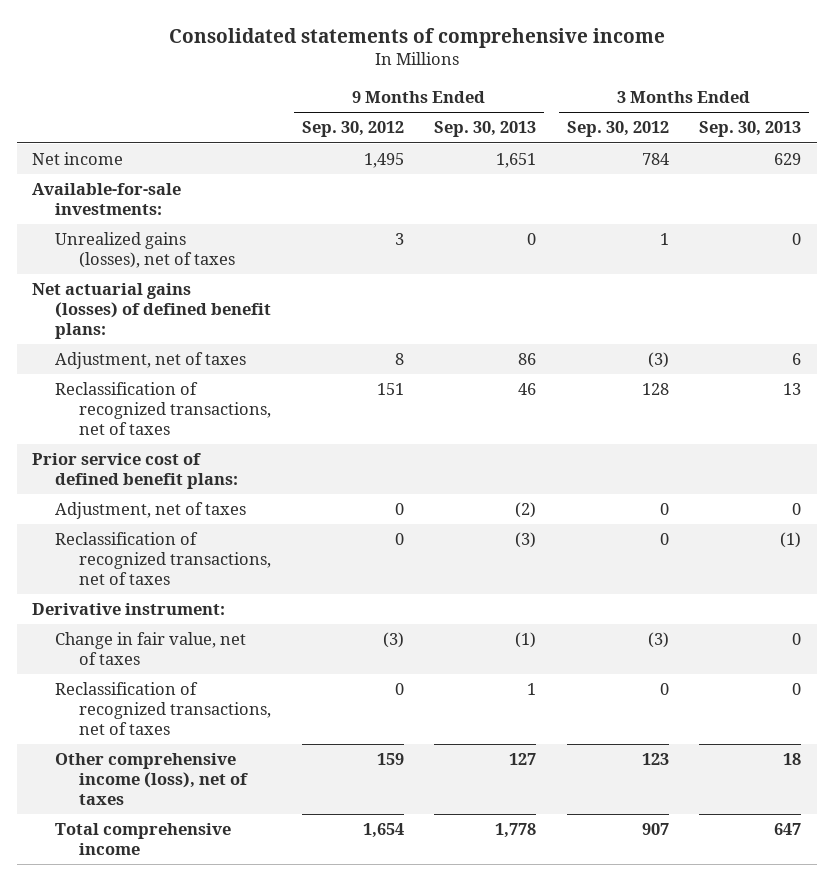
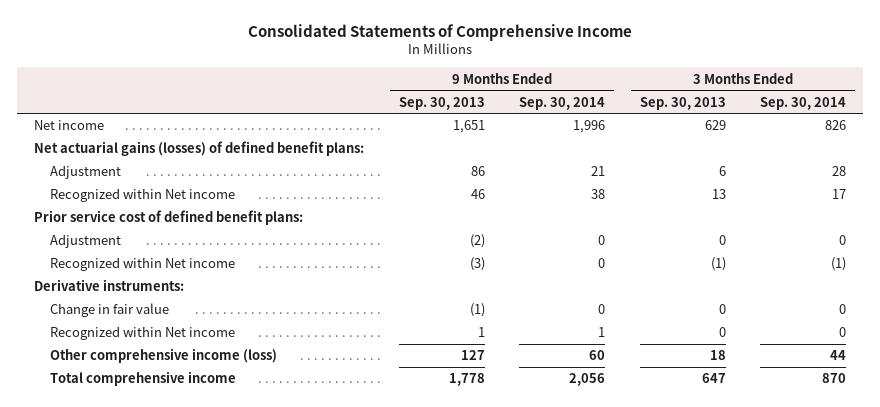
- Consolidated statements of comprehensive income
+ Consolidated Statements of Comprehensive Income
- | 9 Months Ended Sep. 30, 2012 | 9 Months Ended Sep. 30, 2013 | 3 Months Ended Sep. 30, 2012 | 3 Months Ended Sep. 30, 2013
+ | 9 Months Ended Sep. 30, 2013 | 9 Months Ended Sep. 30, 2014 | 3 Months Ended Sep. 30, 2013 | 3 Months Ended Sep. 30, 2014
- Available-for-sale investments:
- Unrealized gains (losses), net of taxes | 3 | 0 | 1 | 0
- Adjustment, net of taxes | 8 | 86 | (3) | 6
- Reclassification of recognized transactions, net of taxes | 151 | 46 | 128 | 13
+ Adjustment | 86 | 21 | 6 | 28
+ Recognized within Net income | 46 | 38 | 13 | 17
- Adjustment, net of taxes | 0 | (2) | 0 | 0
- Reclassification of recognized transactions, net of taxes | 0 | (3) | 0 | (1)
- Derivative instrument:
- Change in fair value, net of taxes | (3) | (1) | (3) | 0
- Reclassification of recognized transactions, net of taxes | 0 | 1 | 0 | 0
- Other comprehensive income (loss), net of taxes | 159 | 127 | 123 | 18
+ Adjustment | (2) | 0 | 0 | 0
+ Recognized within Net income | (3) | 0 | (1) | (1)
+ Derivative instruments:
+ Change in fair value | (1) | 0 | 0 | 0
+ Recognized within Net income | 1 | 1 | 0 | 0
+ Other comprehensive income (loss) | 127 | 60 | 18 | 44

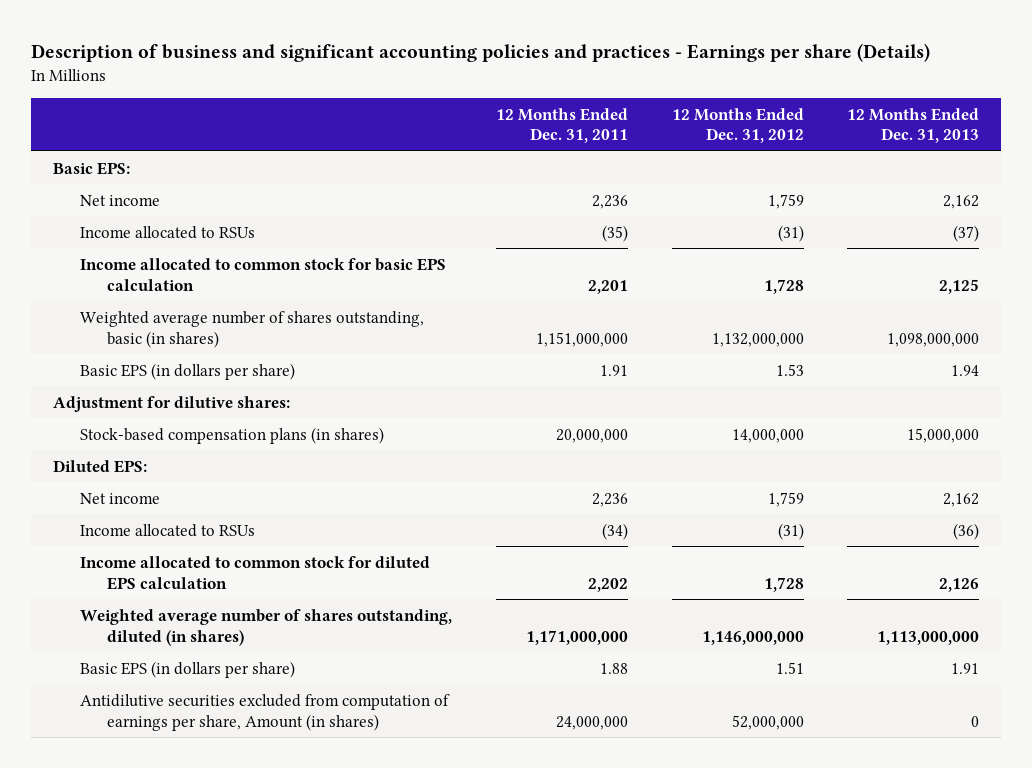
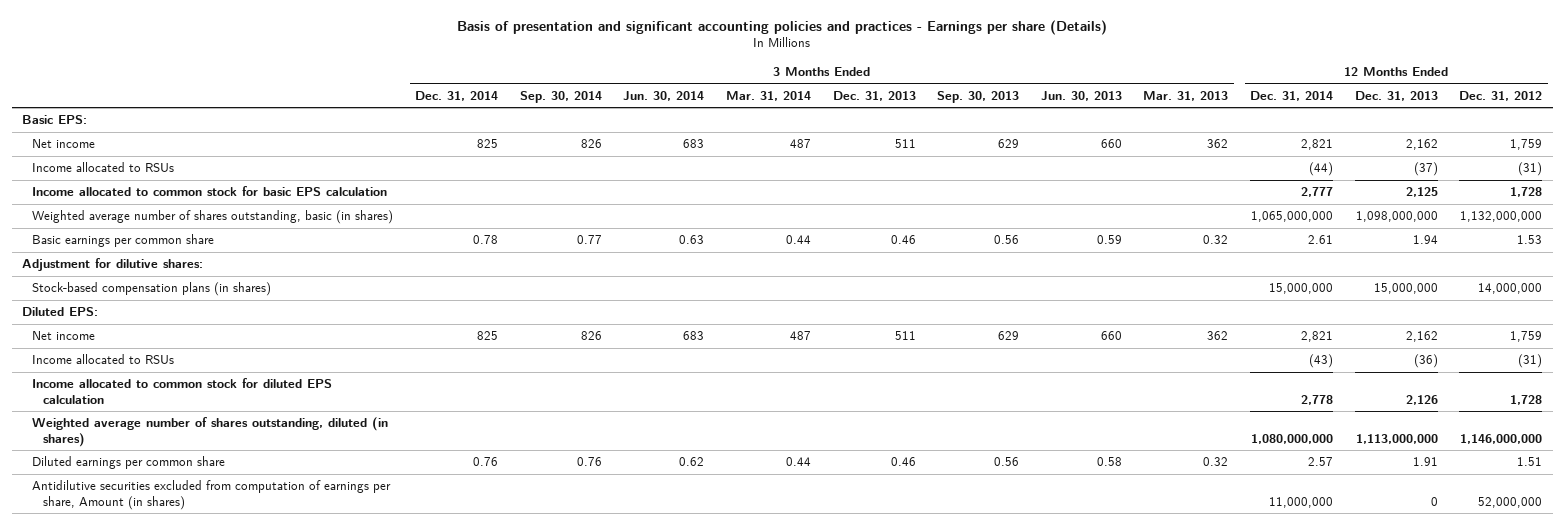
- Description of business and significant accounting policies and practices - Earnings per share (Details)
+ Basis of presentation and significant accounting policies and practices - Earnings per share (Details)
- | 12 Months Ended Dec. 31, 2011 | 12 Months Ended Dec. 31, 2012 | 12 Months Ended Dec. 31, 2013
+ | 3 Months Ended Dec. 31, 2014 | 3 Months Ended Sep. 30, 2014 | 3 Months Ended Jun. 30, 2014 | 3 Months Ended Mar. 31, 2014 | 3 Months Ended Dec. 31, 2013 | 3 Months Ended Sep. 30, 2013 | 3 Months Ended Jun. 30, 2013 | 3 Months Ended Mar. 31, 2013 | 12 Months Ended Dec. 31, 2014 | 12 Months Ended Dec. 31, 2013 | 12 Months Ended Dec. 31, 2012
- Basic EPS (in dollars per share) | 1.91 | 1.53 | 1.94
+ Basic earnings per common share | 0.78 | 0.77 | 0.63 | 0.44 | 0.46 | 0.56 | 0.59 | 0.32 | 2.61 | 1.94 | 1.53
- Basic EPS (in dollars per share) | 1.88 | 1.51 | 1.91
+ Diluted earnings per common share | 0.76 | 0.76 | 0.62 | 0.44 | 0.46 | 0.56 | 0.58 | 0.32 | 2.57 | 1.91 | 1.51

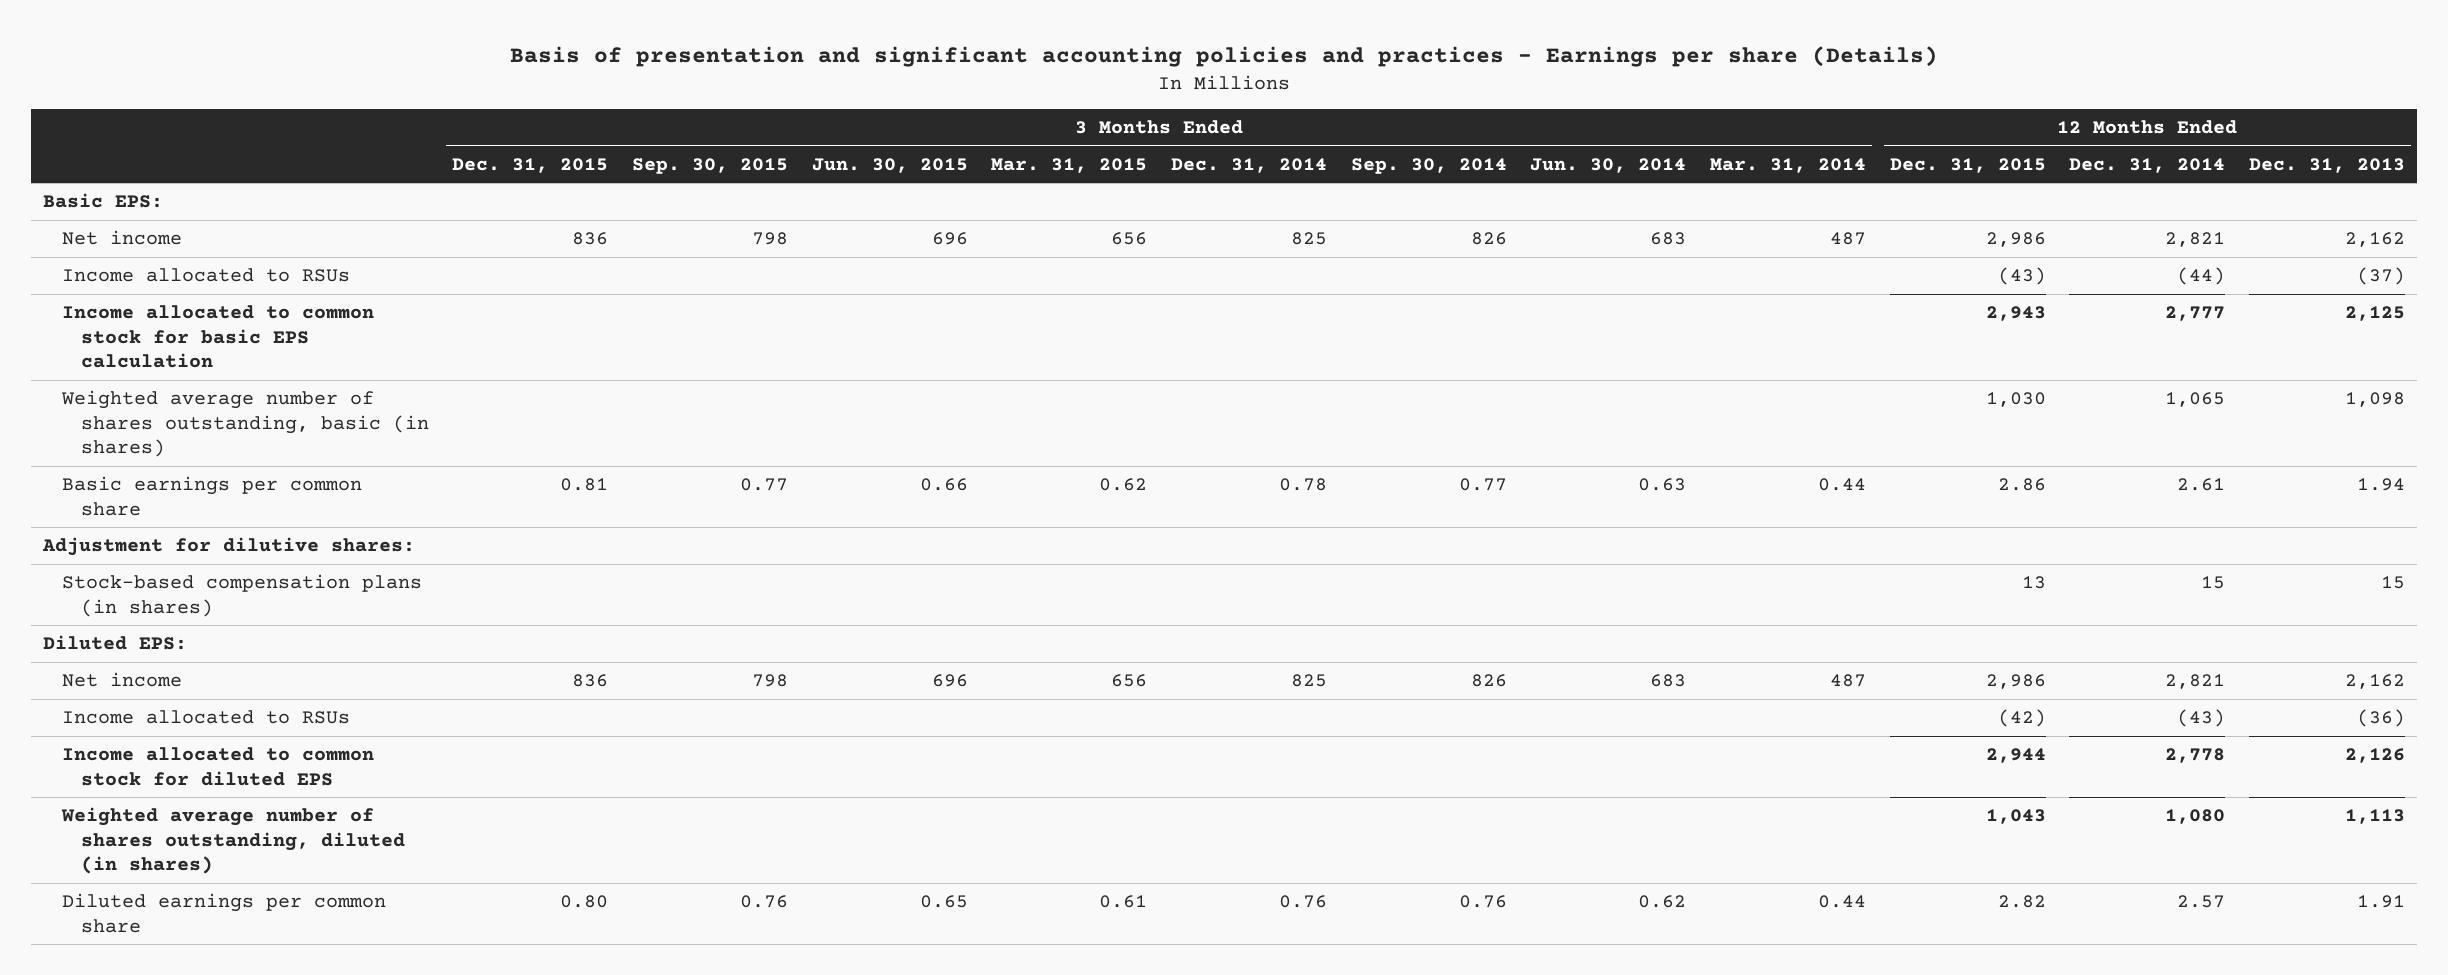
- | 3 Months Ended Dec. 31, 2014 | 3 Months Ended Sep. 30, 2014 | 3 Months Ended Jun. 30, 2014 | 3 Months Ended Mar. 31, 2014 | 3 Months Ended Dec. 31, 2013 | 3 Months Ended Sep. 30, 2013 | 3 Months Ended Jun. 30, 2013 | 3 Months Ended Mar. 31, 2013 | 12 Months Ended Dec. 31, 2014 | 12 Months Ended Dec. 31, 2013 | 12 Months Ended Dec. 31, 2012
+ | 3 Months Ended Dec. 31, 2015 | 3 Months Ended Sep. 30, 2015 | 3 Months Ended Jun. 30, 2015 | 3 Months Ended Mar. 31, 2015 | 3 Months Ended Dec. 31, 2014 | 3 Months Ended Sep. 30, 2014 | 3 Months Ended Jun. 30, 2014 | 3 Months Ended Mar. 31, 2014 | 12 Months Ended Dec. 31, 2015 | 12 Months Ended Dec. 31, 2014 | 12 Months Ended Dec. 31, 2013
- Weighted average number of shares outstanding, basic (in shares) | | | | | | | | | 1,065,000,000 | 1,098,000,000 | 1,132,000,000
+ Weighted average number of shares outstanding, basic (in shares) | | | | | | | | | 1,030 | 1,065 | 1,098
- Stock-based compensation plans (in shares) | | | | | | | | | 15,000,000 | 15,000,000 | 14,000,000
+ Stock-based compensation plans (in shares) | | | | | | | | | 13 | 15 | 15
- Income allocated to common stock for diluted EPS calculation | | | | | | | | | 2,778 | 2,126 | 1,728
- Weighted average number of shares outstanding, diluted (in shares) | | | | | | | | | 1,080,000,000 | 1,113,000,000 | 1,146,000,000
+ Income allocated to common stock for diluted EPS | | | | | | | | | 2,944 | 2,778 | 2,126
+ Weighted average number of shares outstanding, diluted (in shares) | | | | | | | | | 1,043 | 1,080 | 1,113
- Antidilutive securities excluded from computation of earnings per share, Amount (in shares) | | | | | | | | | 11,000,000 | 0 | 52,000,000

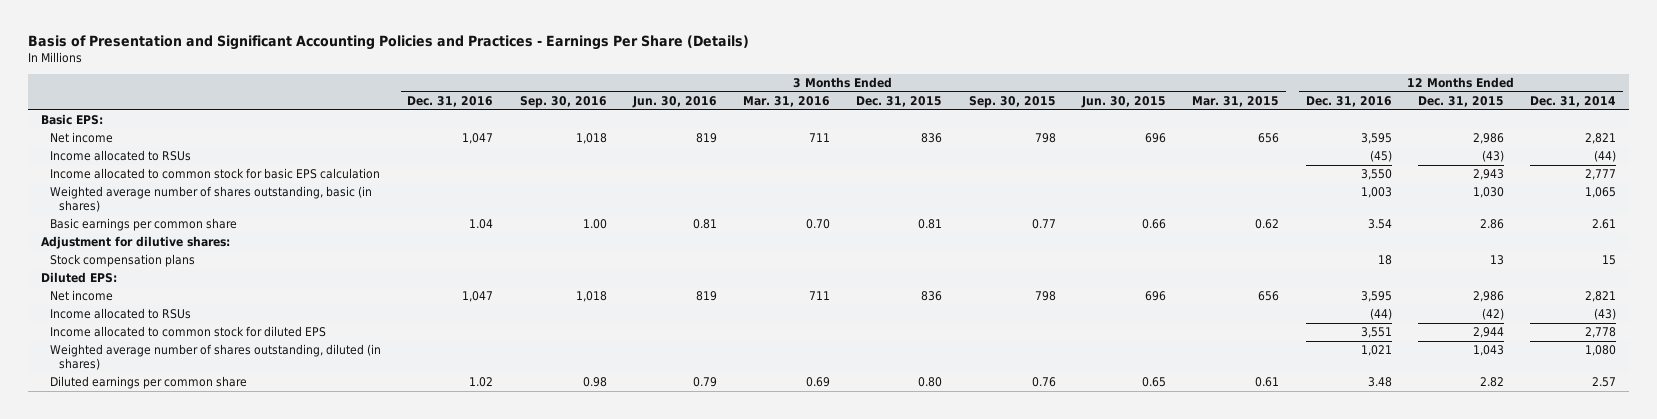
- Basis of presentation and significant accounting policies and practices - Earnings per share (Details)
+ Basis of Presentation and Significant Accounting Policies and Practices - Earnings Per Share (Details)
- | 3 Months Ended Dec. 31, 2015 | 3 Months Ended Sep. 30, 2015 | 3 Months Ended Jun. 30, 2015 | 3 Months Ended Mar. 31, 2015 | 3 Months Ended Dec. 31, 2014 | 3 Months Ended Sep. 30, 2014 | 3 Months Ended Jun. 30, 2014 | 3 Months Ended Mar. 31, 2014 | 12 Months Ended Dec. 31, 2015 | 12 Months Ended Dec. 31, 2014 | 12 Months Ended Dec. 31, 2013
+ | 3 Months Ended Dec. 31, 2016 | 3 Months Ended Sep. 30, 2016 | 3 Months Ended Jun. 30, 2016 | 3 Months Ended Mar. 31, 2016 | 3 Months Ended Dec. 31, 2015 | 3 Months Ended Sep. 30, 2015 | 3 Months Ended Jun. 30, 2015 | 3 Months Ended Mar. 31, 2015 | 12 Months Ended Dec. 31, 2016 | 12 Months Ended Dec. 31, 2015 | 12 Months Ended Dec. 31, 2014
- Stock-based compensation plans (in shares) | | | | | | | | | 13 | 15 | 15
+ Stock compensation plans | | | | | | | | | 18 | 13 | 15

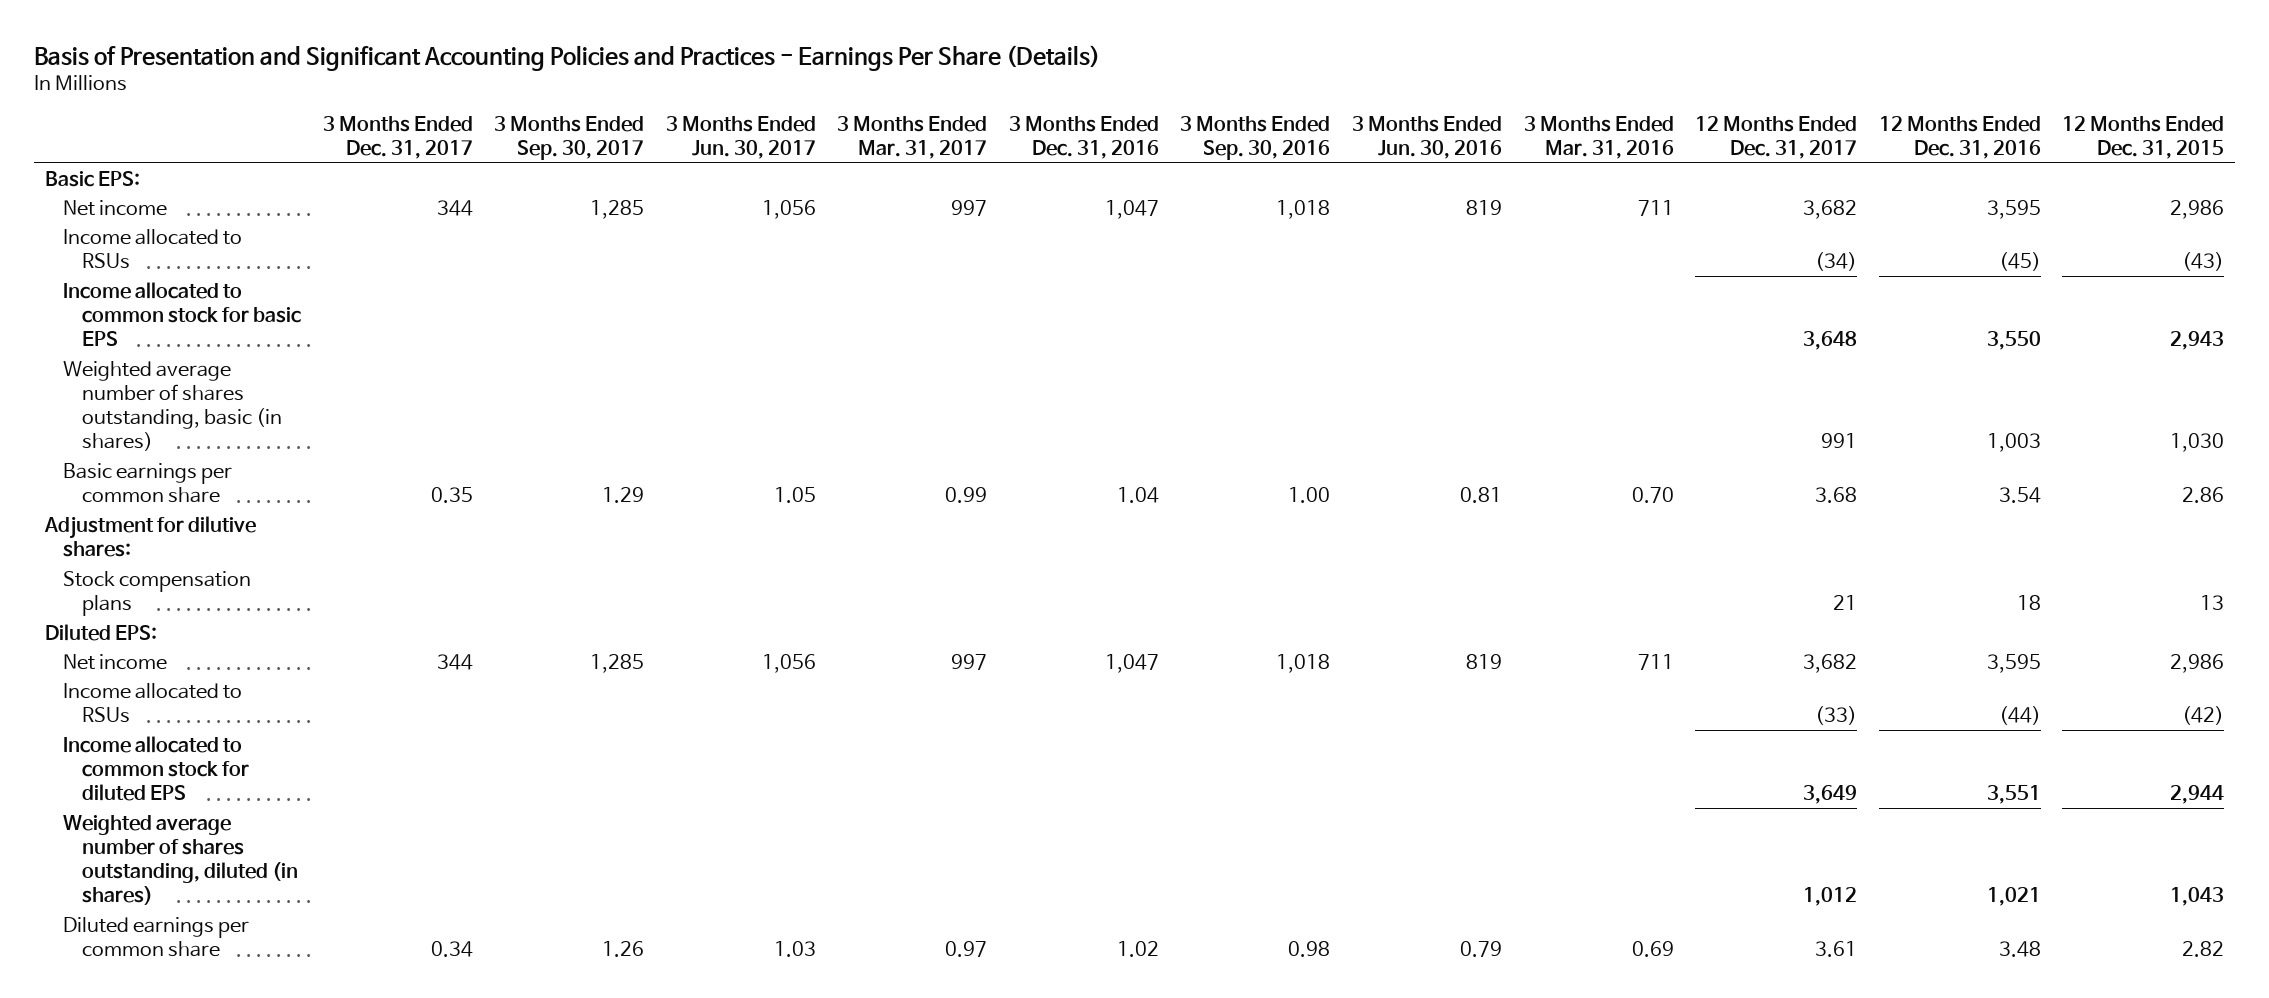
- | 3 Months Ended Dec. 31, 2016 | 3 Months Ended Sep. 30, 2016 | 3 Months Ended Jun. 30, 2016 | 3 Months Ended Mar. 31, 2016 | 3 Months Ended Dec. 31, 2015 | 3 Months Ended Sep. 30, 2015 | 3 Months Ended Jun. 30, 2015 | 3 Months Ended Mar. 31, 2015 | 12 Months Ended Dec. 31, 2016 | 12 Months Ended Dec. 31, 2015 | 12 Months Ended Dec. 31, 2014
+ | 3 Months Ended Dec. 31, 2017 | 3 Months Ended Sep. 30, 2017 | 3 Months Ended Jun. 30, 2017 | 3 Months Ended Mar. 31, 2017 | 3 Months Ended Dec. 31, 2016 | 3 Months Ended Sep. 30, 2016 | 3 Months Ended Jun. 30, 2016 | 3 Months Ended Mar. 31, 2016 | 12 Months Ended Dec. 31, 2017 | 12 Months Ended Dec. 31, 2016 | 12 Months Ended Dec. 31, 2015
- Income allocated to common stock for basic EPS calculation | | | | | | | | | 3,550 | 2,943 | 2,777
+ Income allocated to common stock for basic EPS | | | | | | | | | 3,648 | 3,550 | 2,943

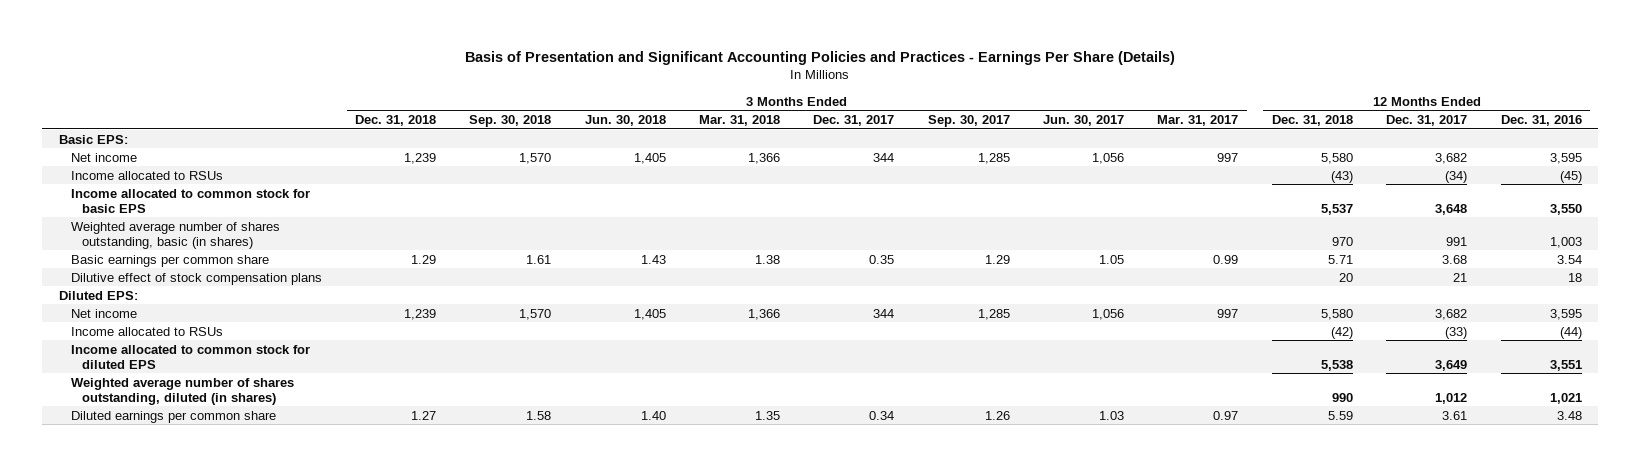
- | 3 Months Ended Dec. 31, 2017 | 3 Months Ended Sep. 30, 2017 | 3 Months Ended Jun. 30, 2017 | 3 Months Ended Mar. 31, 2017 | 3 Months Ended Dec. 31, 2016 | 3 Months Ended Sep. 30, 2016 | 3 Months Ended Jun. 30, 2016 | 3 Months Ended Mar. 31, 2016 | 12 Months Ended Dec. 31, 2017 | 12 Months Ended Dec. 31, 2016 | 12 Months Ended Dec. 31, 2015
+ | 3 Months Ended Dec. 31, 2018 | 3 Months Ended Sep. 30, 2018 | 3 Months Ended Jun. 30, 2018 | 3 Months Ended Mar. 31, 2018 | 3 Months Ended Dec. 31, 2017 | 3 Months Ended Sep. 30, 2017 | 3 Months Ended Jun. 30, 2017 | 3 Months Ended Mar. 31, 2017 | 12 Months Ended Dec. 31, 2018 | 12 Months Ended Dec. 31, 2017 | 12 Months Ended Dec. 31, 2016
- Adjustment for dilutive shares:
- Stock compensation plans | | | | | | | | | 21 | 18 | 13
+ Dilutive effect of stock compensation plans | | | | | | | | | 20 | 21 | 18

